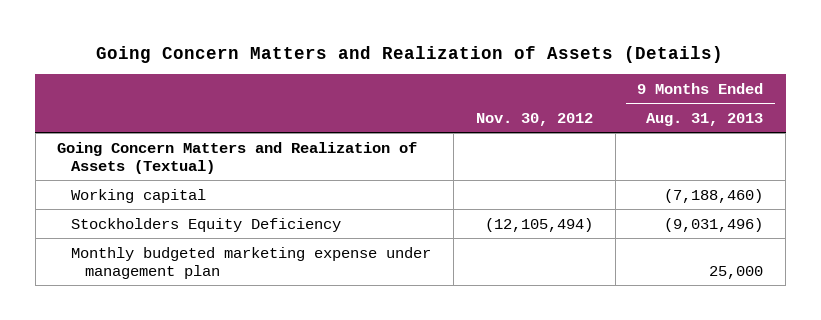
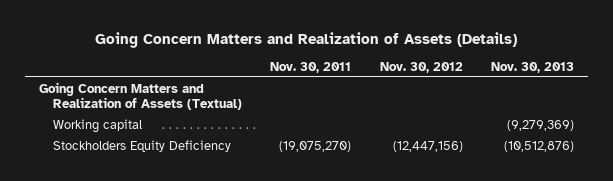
- | Nov. 30, 2012 | 9 Months Ended Aug. 31, 2013
+ | Nov. 30, 2011 | Nov. 30, 2012 | Nov. 30, 2013
- Stockholders Equity Deficiency | (12,105,494) | (9,031,496)
- Monthly budgeted marketing expense under management plan | | 25,000
+ Stockholders Equity Deficiency | (19,075,270) | (12,447,156) | (10,512,876)

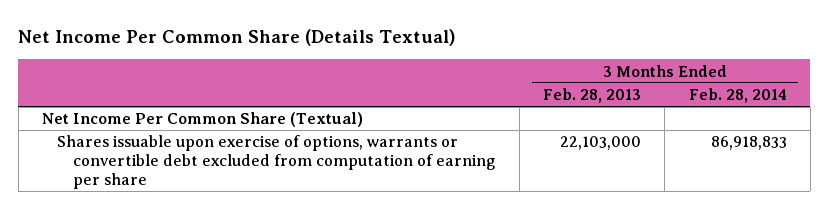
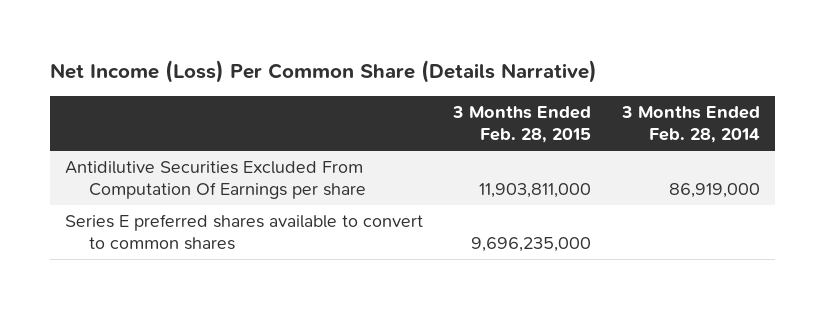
- Net Income Per Common Share (Details Textual)
+ Net Income (Loss) Per Common Share (Details Narrative)
- | 3 Months Ended Feb. 28, 2013 | 3 Months Ended Feb. 28, 2014
+ | 3 Months Ended Feb. 28, 2015 | 3 Months Ended Feb. 28, 2014
- Net Income Per Common Share (Textual)
- Shares issuable upon exercise of options, warrants or convertible debt excluded from computation of earning per share | 22,103,000 | 86,918,833
+ Antidilutive Securities Excluded From Computation Of Earnings per share | 11,903,811,000 | 86,919,000
+ Series E preferred shares available to convert to common shares | 9,696,235,000 |

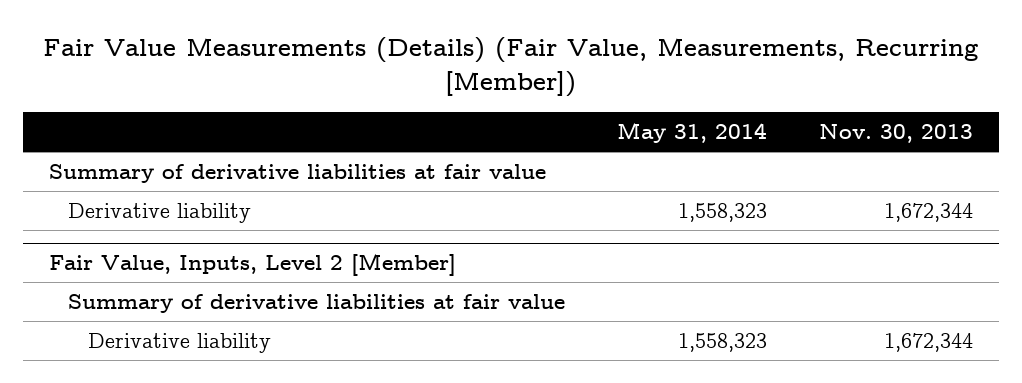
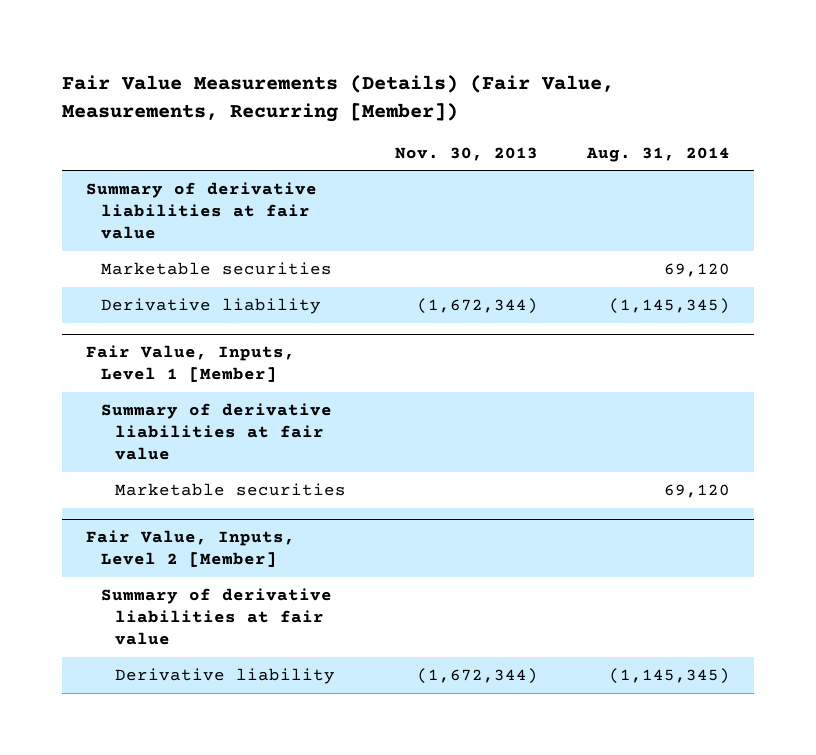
- | May 31, 2014 | Nov. 30, 2013
+ | Nov. 30, 2013 | Aug. 31, 2014
- Derivative liability | 1,558,323 | 1,672,344
+ Marketable securities | | 69,120
+ Derivative liability | (1,672,344) | (1,145,345)
+ Fair Value, Inputs, Level 1 [Member]
+ Summary of derivative liabilities at fair value
+ Marketable securities | | 69,120
@ Fair Value, Inputs, Level 2 [Member]
- Derivative liability | 1,558,323 | 1,672,344
+ Derivative liability | (1,672,344) | (1,145,345)

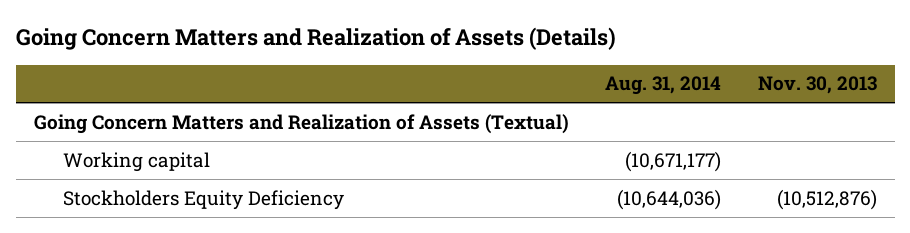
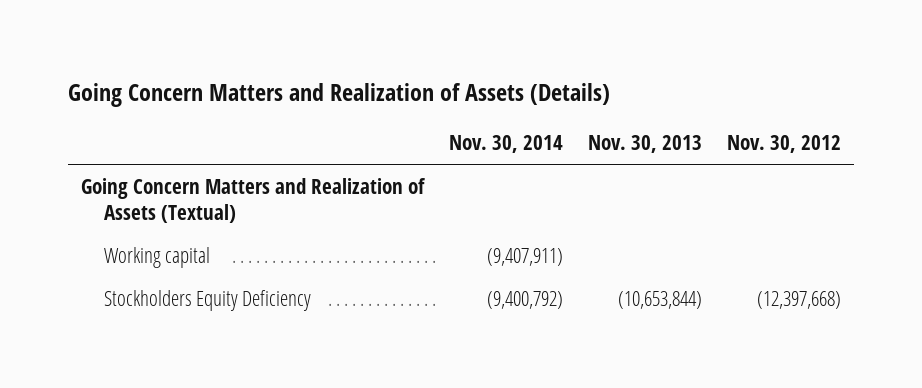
- | Aug. 31, 2014 | Nov. 30, 2013
+ | Nov. 30, 2014 | Nov. 30, 2013 | Nov. 30, 2012
- Stockholders Equity Deficiency | (10,644,036) | (10,512,876)
+ Stockholders Equity Deficiency | (9,400,792) | (10,653,844) | (12,397,668)

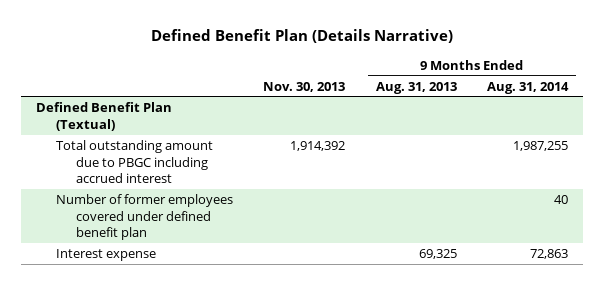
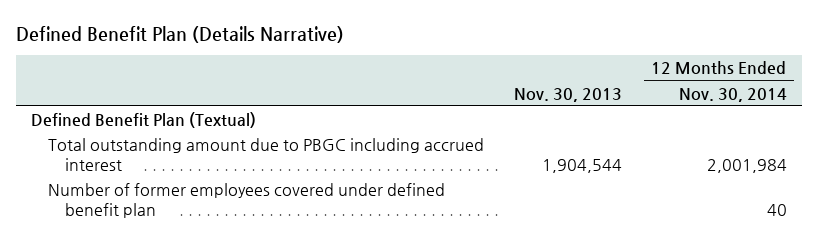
- | Nov. 30, 2013 | 9 Months Ended Aug. 31, 2013 | 9 Months Ended Aug. 31, 2014
+ | Nov. 30, 2013 | 12 Months Ended Nov. 30, 2014
- Total outstanding amount due to PBGC including accrued interest | 1,914,392 | | 1,987,255
+ Total outstanding amount due to PBGC including accrued interest | 1,904,544 | 2,001,984
- Interest expense | | 69,325 | 72,863

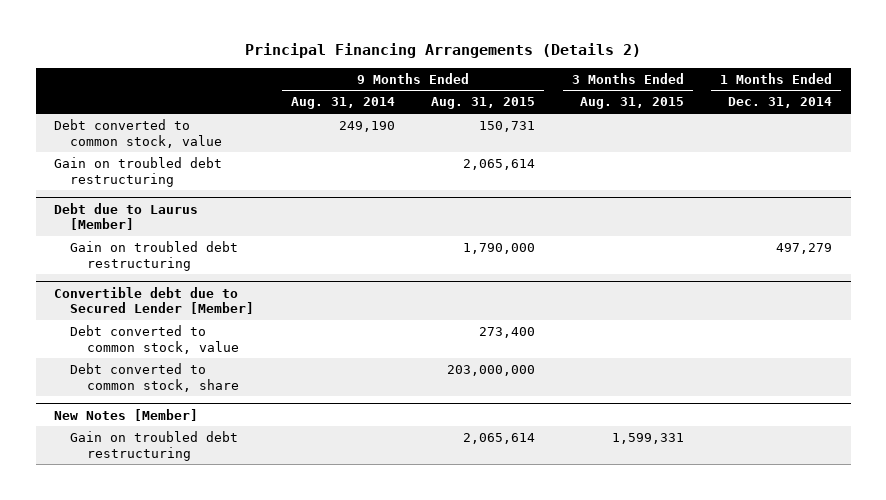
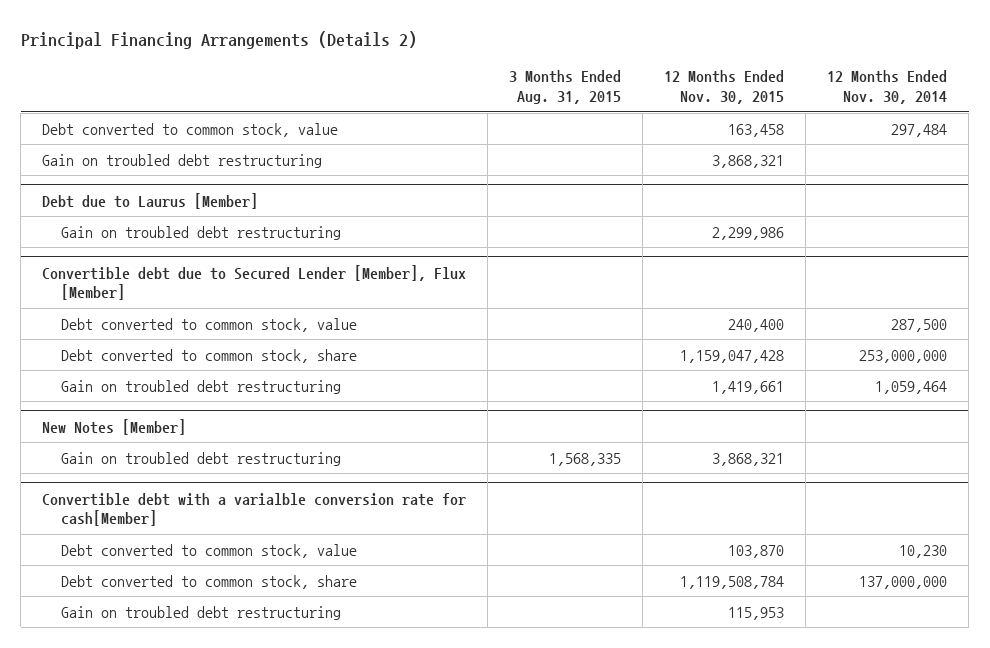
- | 9 Months Ended Aug. 31, 2014 | 9 Months Ended Aug. 31, 2015 | 3 Months Ended Aug. 31, 2015 | 1 Months Ended Dec. 31, 2014
+ | 3 Months Ended Aug. 31, 2015 | 12 Months Ended Nov. 30, 2015 | 12 Months Ended Nov. 30, 2014
- Convertible debt due to Secured Lender [Member]
+ Convertible debt due to Secured Lender [Member], Flux [Member]
+ Gain on troubled debt restructuring | | 1,419,661 | 1,059,464
@ New Notes [Member]
- Gain on troubled debt restructuring | | 2,065,614 | 1,599,331 |
+ Gain on troubled debt restructuring | 1,568,335 | 3,868,321 |
+ Convertible debt with a varialble conversion rate for cash[Member]
+ Debt converted to common stock, value | | 103,870 | 10,230
+ Debt converted to common stock, share | | 1,119,508,784 | 137,000,000
+ Gain on troubled debt restructuring | | 115,953 |

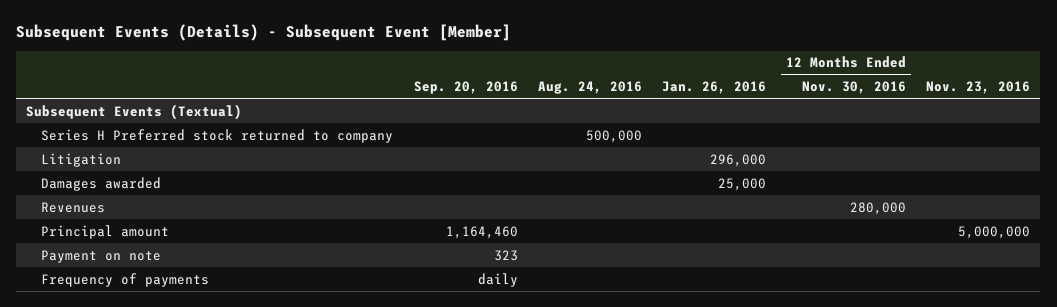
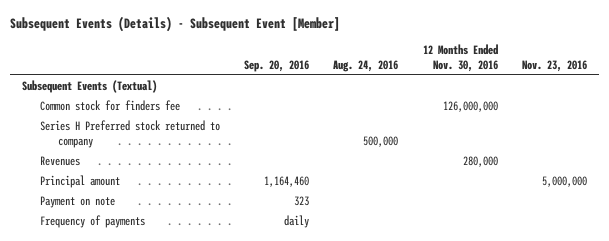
- | Sep. 20, 2016 | Aug. 24, 2016 | Jan. 26, 2016 | 12 Months Ended Nov. 30, 2016 | Nov. 23, 2016
+ | Sep. 20, 2016 | Aug. 24, 2016 | 12 Months Ended Nov. 30, 2016 | Nov. 23, 2016
+ Common stock for finders fee | | | 126,000,000 |
- Litigation | | | 296,000 | |
- Damages awarded | | | 25,000 | |

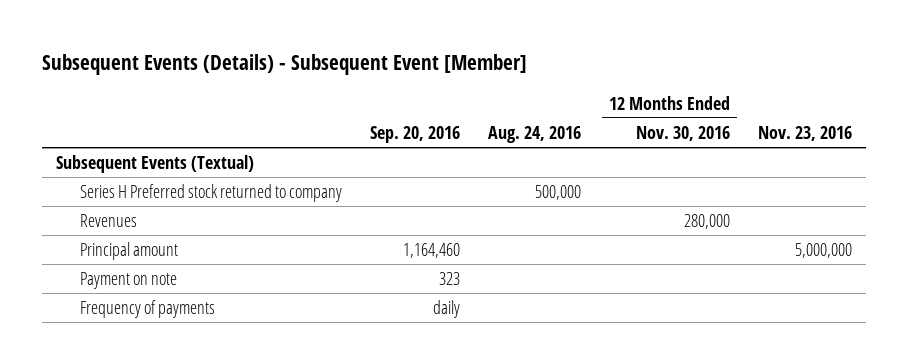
- Common stock for finders fee | | | 126,000,000 |

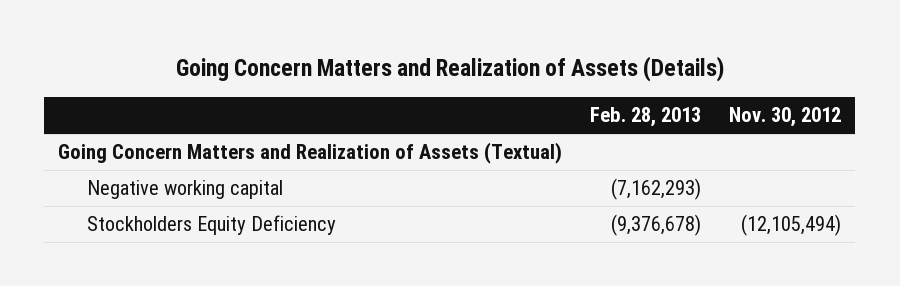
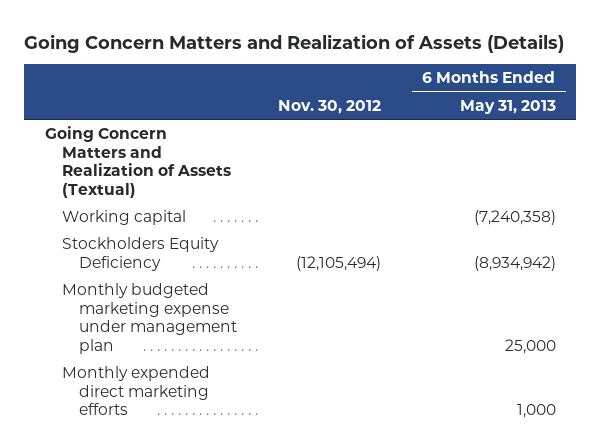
- | Feb. 28, 2013 | Nov. 30, 2012
+ | Nov. 30, 2012 | 6 Months Ended May 31, 2013
- Negative working capital | (7,162,293) |
+ Working capital | | (7,240,358)
+ Monthly budgeted marketing expense under management plan | | 25,000
+ Monthly expended direct marketing efforts | | 1,000

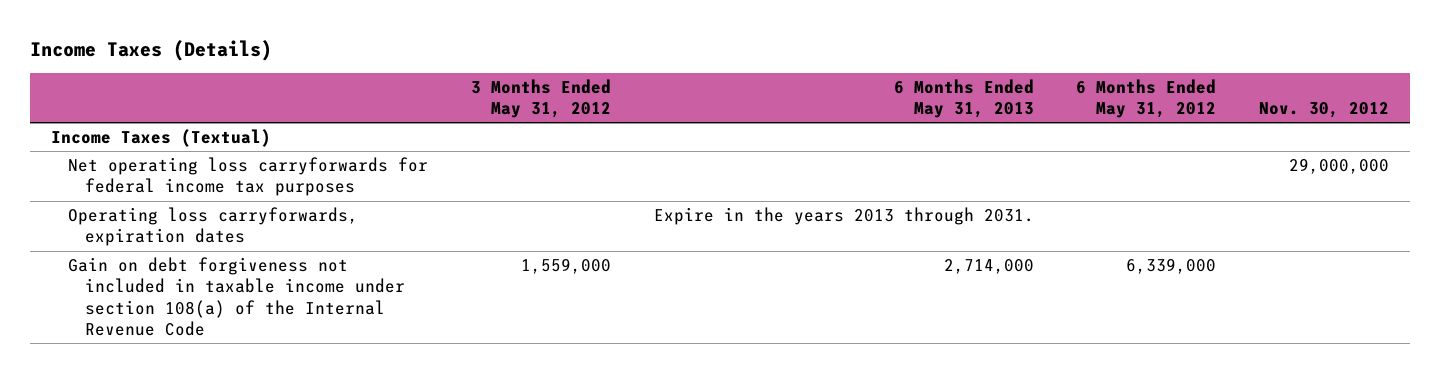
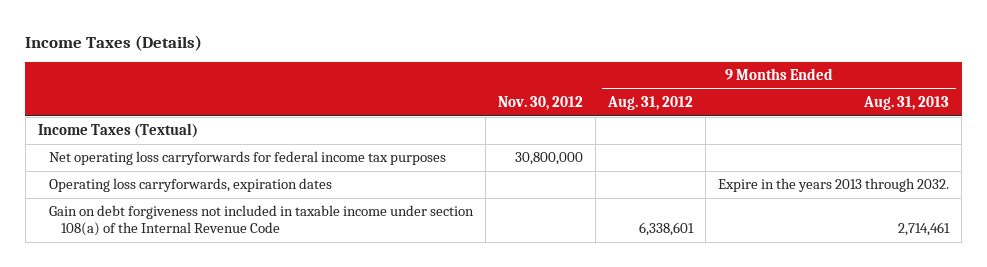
- | 3 Months Ended May 31, 2012 | 6 Months Ended May 31, 2013 | 6 Months Ended May 31, 2012 | Nov. 30, 2012
+ | Nov. 30, 2012 | 9 Months Ended Aug. 31, 2012 | 9 Months Ended Aug. 31, 2013
- Net operating loss carryforwards for federal income tax purposes | | | | 29,000,000
+ Net operating loss carryforwards for federal income tax purposes | 30,800,000 | |

